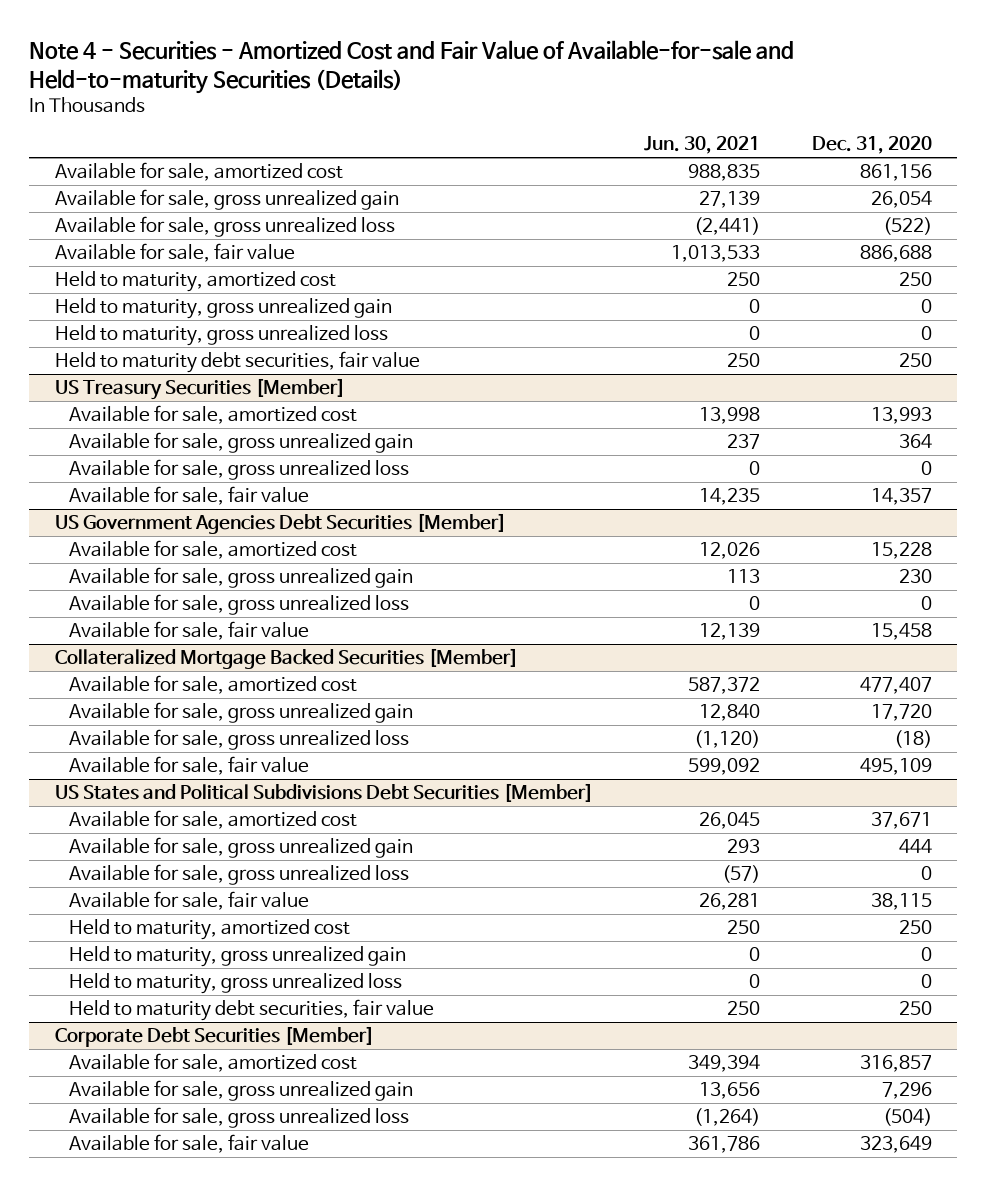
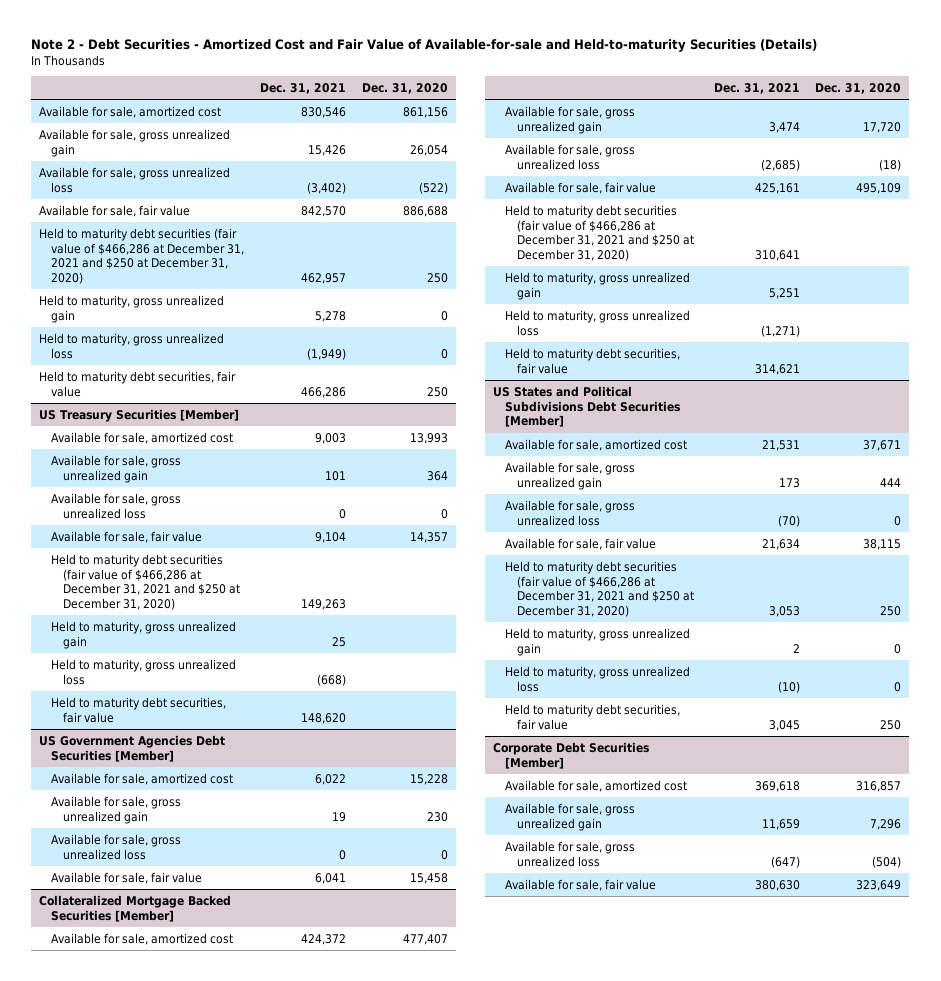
- Note 4 - Securities - Amortized Cost and Fair Value of Available-for-sale and Held-to-maturity Securities (Details)
+ Note 2 - Debt Securities - Amortized Cost and Fair Value of Available-for-sale and Held-to-maturity Securities (Details)
- | Jun. 30, 2021 | Dec. 31, 2020
+ | Dec. 31, 2021 | Dec. 31, 2020
- Held to maturity, amortized cost | 250 | 250
+ Held to maturity debt securities (fair value of $466,286 at December 31, 2021 and $250 at December 31, 2020) | 462,957 | 250
@ US Treasury Securities [Member]
+ Held to maturity debt securities (fair value of $466,286 at December 31, 2021 and $250 at December 31, 2020) | 149,263 |
+ Held to maturity, gross unrealized gain | 25 |
+ Held to maturity, gross unrealized loss | (668) |
+ Held to maturity debt securities, fair value | 148,620 |
@ Collateralized Mortgage Backed Securities [Member]
+ Held to maturity debt securities (fair value of $466,286 at December 31, 2021 and $250 at December 31, 2020) | 310,641 |
+ Held to maturity, gross unrealized gain | 5,251 |
+ Held to maturity, gross unrealized loss | (1,271) |
+ Held to maturity debt securities, fair value | 314,621 |
@ US States and Political Subdivisions Debt Securities [Member]
- Held to maturity, amortized cost | 250 | 250
+ Held to maturity debt securities (fair value of $466,286 at December 31, 2021 and $250 at December 31, 2020) | 3,053 | 250

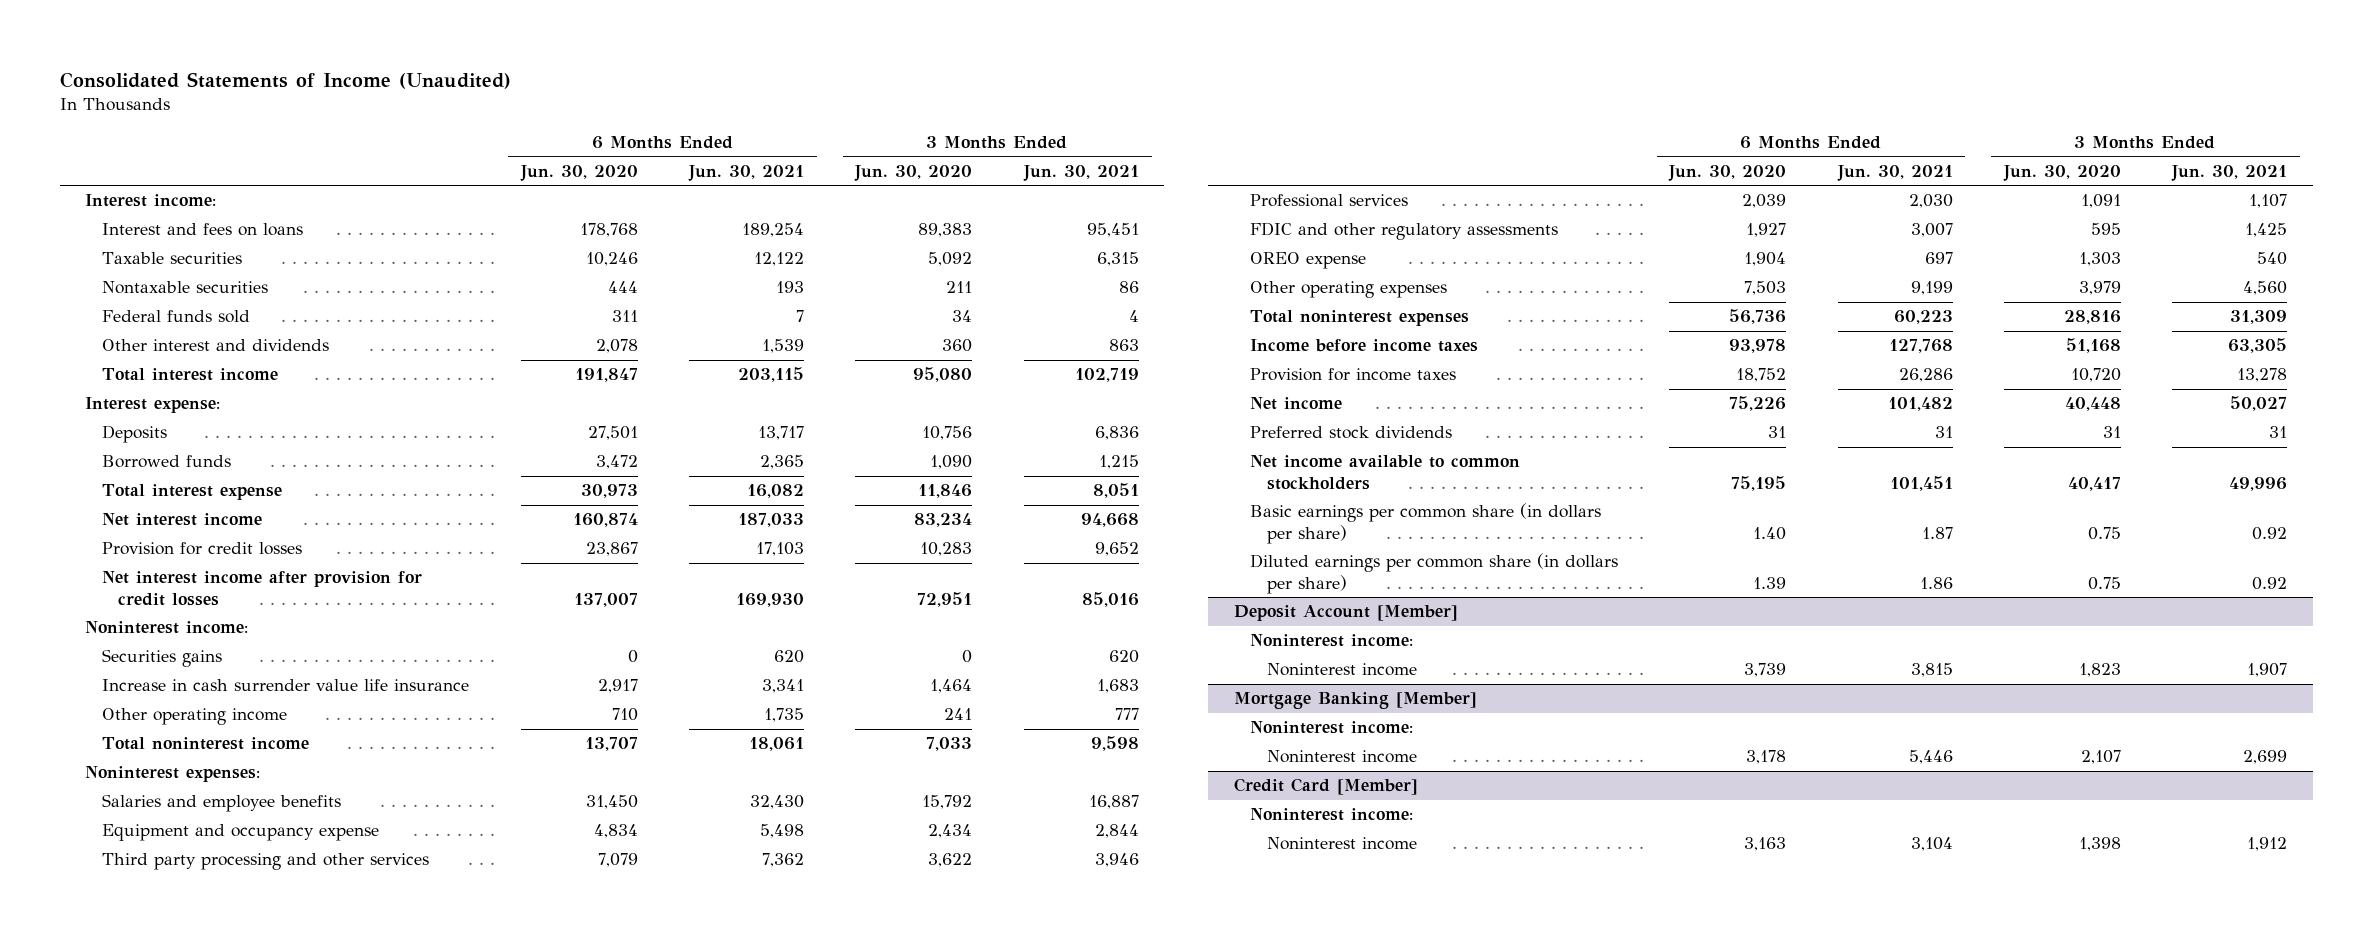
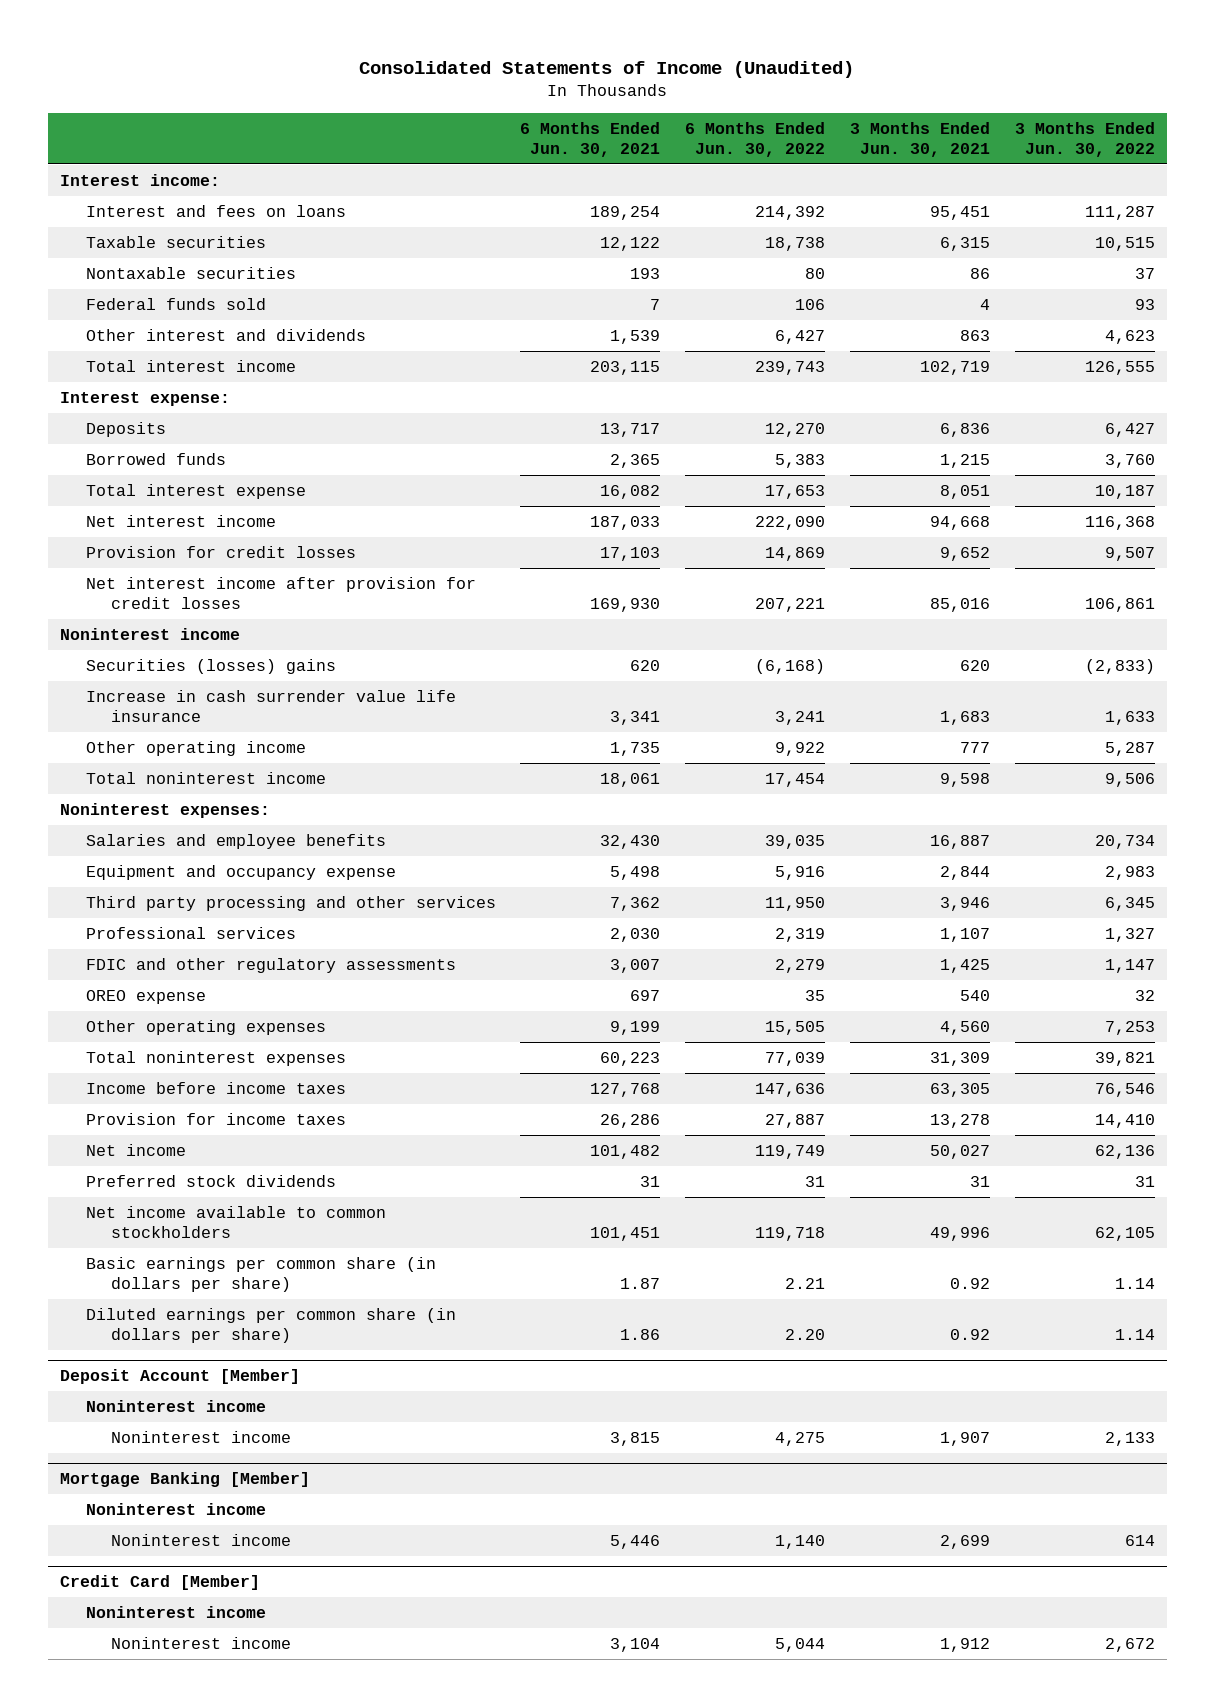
- | 6 Months Ended Jun. 30, 2020 | 6 Months Ended Jun. 30, 2021 | 3 Months Ended Jun. 30, 2020 | 3 Months Ended Jun. 30, 2021
+ | 6 Months Ended Jun. 30, 2021 | 6 Months Ended Jun. 30, 2022 | 3 Months Ended Jun. 30, 2021 | 3 Months Ended Jun. 30, 2022
- Noninterest income:
- Securities gains | 0 | 620 | 0 | 620
+ Noninterest income
+ Securities (losses) gains | 620 | (6,168) | 620 | (2,833)
@ Deposit Account [Member]
- Noninterest income:
+ Noninterest income
@ Mortgage Banking [Member]
- Noninterest income:
+ Noninterest income
@ Credit Card [Member]
- Noninterest income:
+ Noninterest income

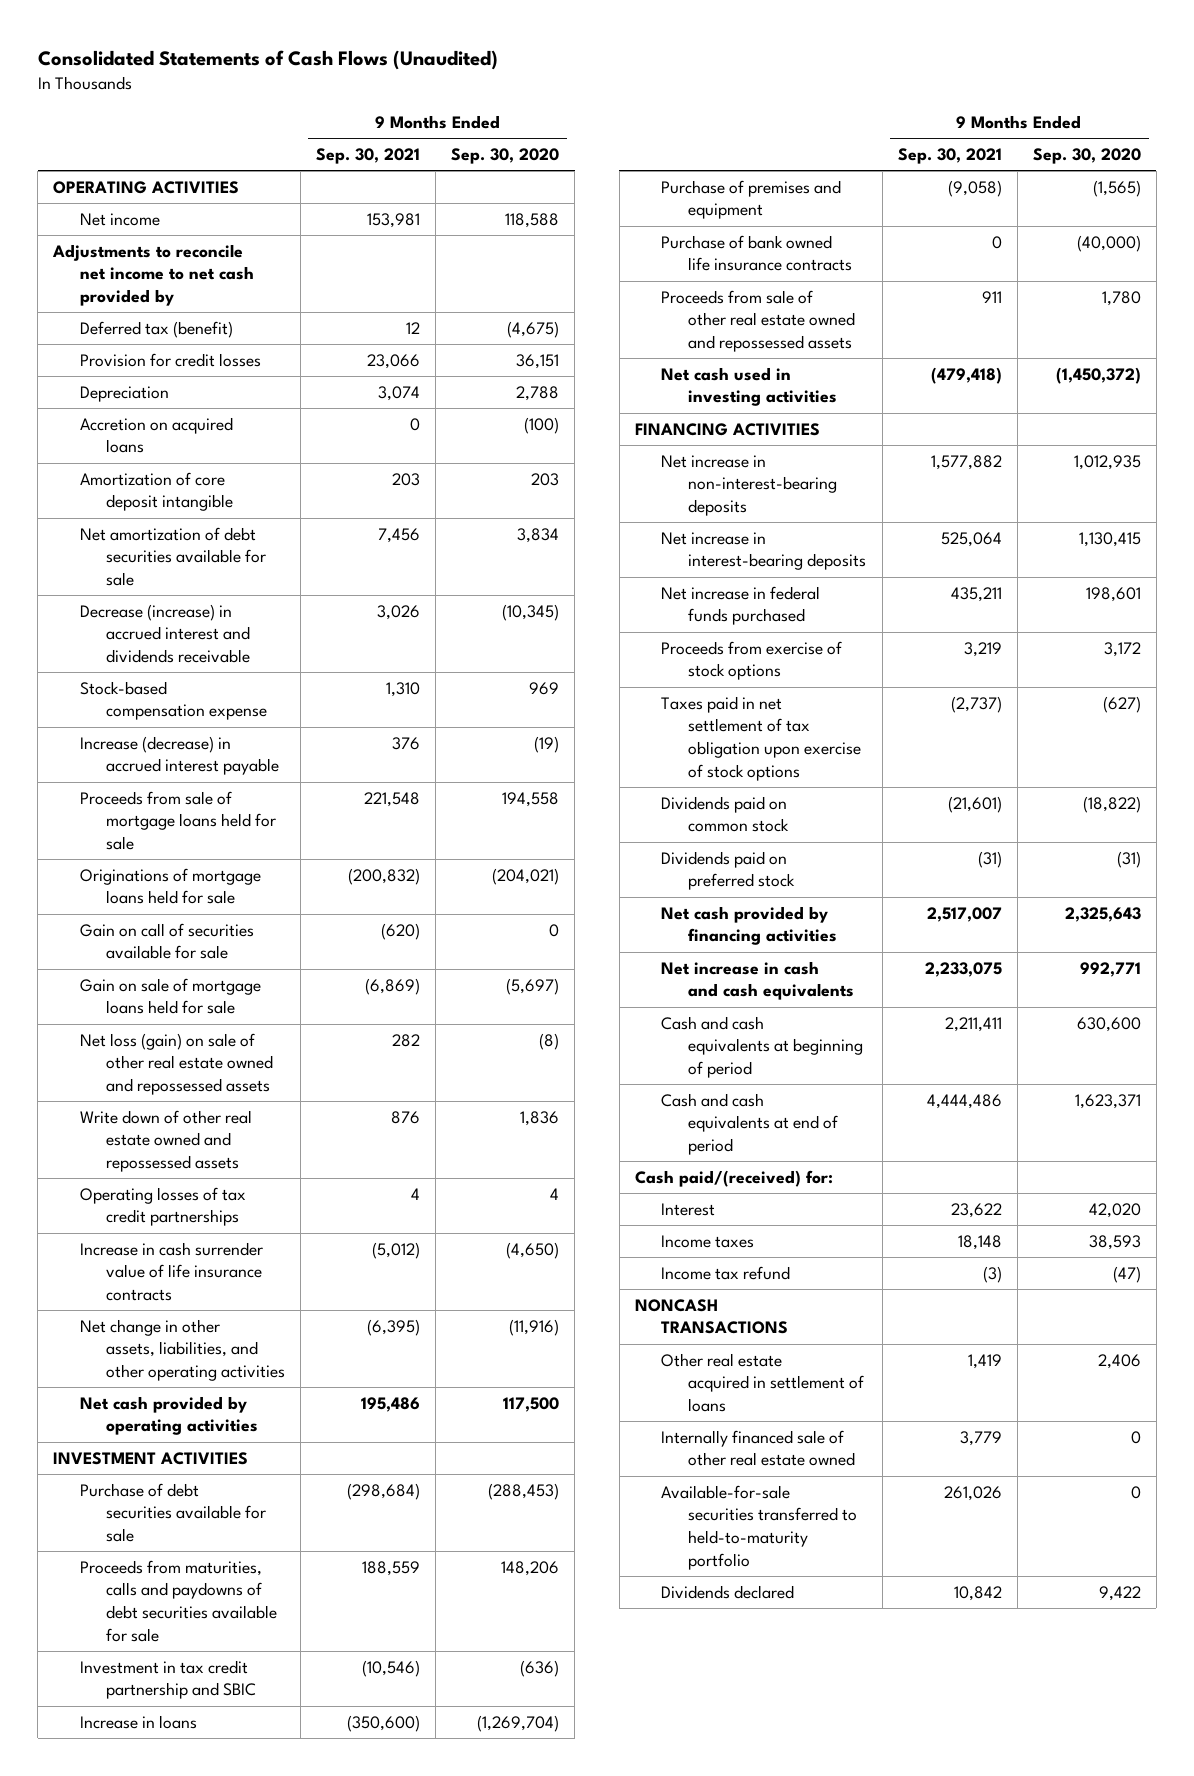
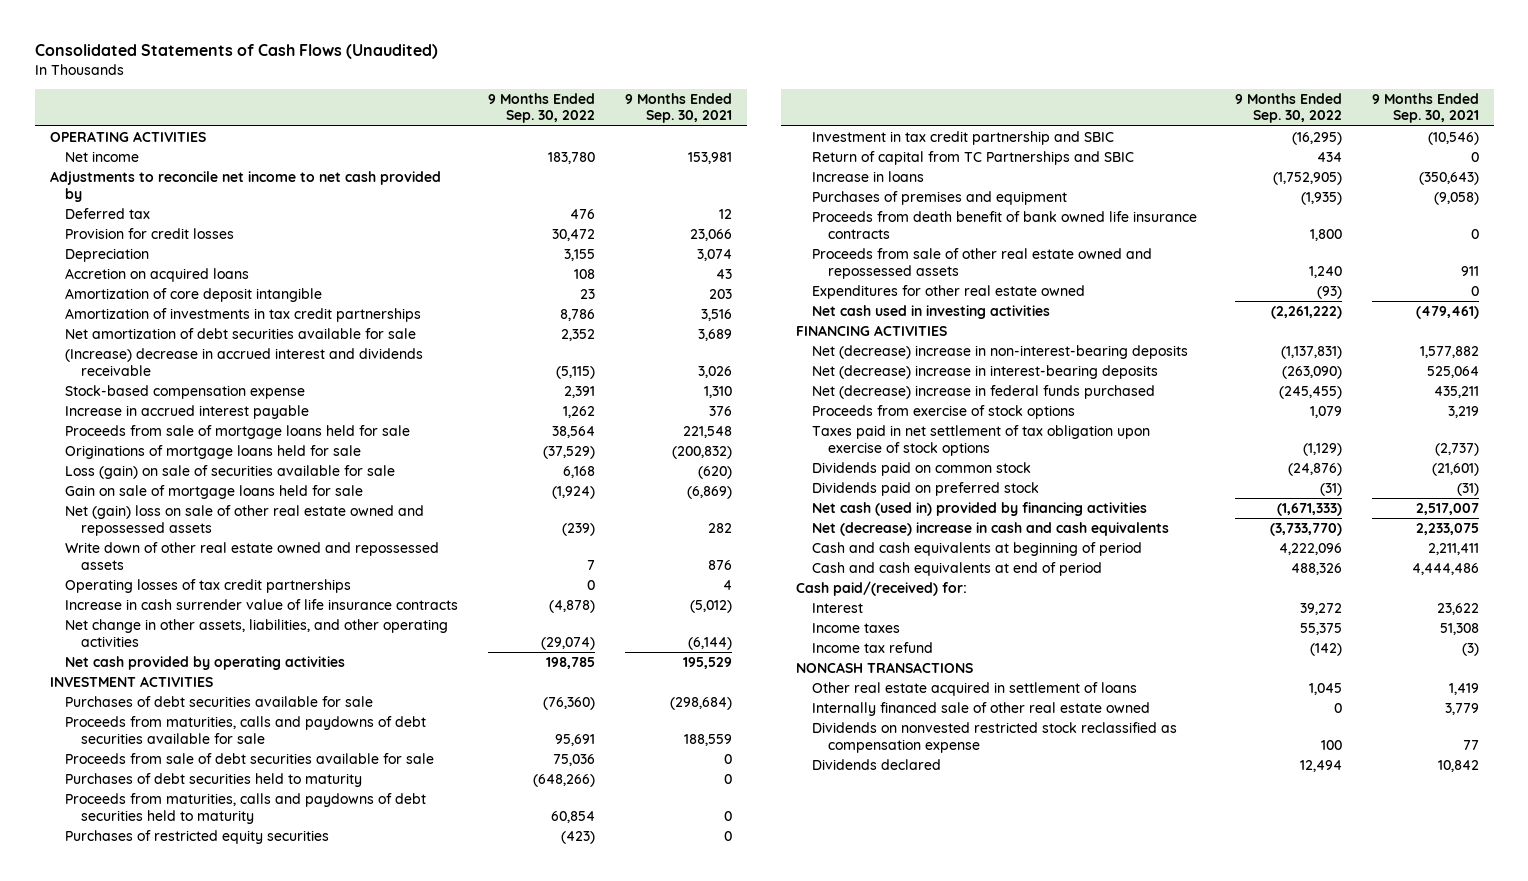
- | 9 Months Ended Sep. 30, 2021 | 9 Months Ended Sep. 30, 2020
+ | 9 Months Ended Sep. 30, 2022 | 9 Months Ended Sep. 30, 2021
- Deferred tax (benefit) | 12 | (4,675)
+ Deferred tax | 476 | 12
- Accretion on acquired loans | 0 | (100)
+ Accretion on acquired loans | 108 | 43
- Net amortization of debt securities available for sale | 7,456 | 3,834
- Decrease (increase) in accrued interest and dividends receivable | 3,026 | (10,345)
+ Amortization of investments in tax credit partnerships | 8,786 | 3,516
+ Net amortization of debt securities available for sale | 2,352 | 3,689
+ (Increase) decrease in accrued interest and dividends receivable | (5,115) | 3,026
- Increase (decrease) in accrued interest payable | 376 | (19)
+ Increase in accrued interest payable | 1,262 | 376
- Gain on call of securities available for sale | (620) | 0
+ Loss (gain) on sale of securities available for sale | 6,168 | (620)
- Net loss (gain) on sale of other real estate owned and repossessed assets | 282 | (8)
+ Net (gain) loss on sale of other real estate owned and repossessed assets | (239) | 282
- Net change in other assets, liabilities, and other operating activities | (6,395) | (11,916)
- Net cash provided by operating activities | 195,486 | 117,500
+ Net change in other assets, liabilities, and other operating activities | (29,074) | (6,144)
+ Net cash provided by operating activities | 198,785 | 195,529
- Purchase of debt securities available for sale | (298,684) | (288,453)
+ Purchases of debt securities available for sale | (76,360) | (298,684)
+ Proceeds from sale of debt securities available for sale | 75,036 | 0
+ Purchases of debt securities held to maturity | (648,266) | 0
+ Proceeds from maturities, calls and paydowns of debt securities held to maturity | 60,854 | 0
+ Purchases of restricted equity securities | (423) | 0
- Increase in loans | (350,600) | (1,269,704)
- Purchase of premises and equipment | (9,058) | (1,565)
- Purchase of bank owned life insurance contracts | 0 | (40,000)
+ Return of capital from TC Partnerships and SBIC | 434 | 0
+ Increase in loans | (1,752,905) | (350,643)
+ Purchases of premises and equipment | (1,935) | (9,058)
+ Proceeds from death benefit of bank owned life insurance contracts | 1,800 | 0
- Net cash used in investing activities | (479,418) | (1,450,372)
+ Expenditures for other real estate owned | (93) | 0
+ Net cash used in investing activities | (2,261,222) | (479,461)
- Net increase in non-interest-bearing deposits | 1,577,882 | 1,012,935
- Net increase in interest-bearing deposits | 525,064 | 1,130,415
- Net increase in federal funds purchased | 435,211 | 198,601
+ Net (decrease) increase in non-interest-bearing deposits | (1,137,831) | 1,577,882
+ Net (decrease) increase in interest-bearing deposits | (263,090) | 525,064
+ Net (decrease) increase in federal funds purchased | (245,455) | 435,211
- Net cash provided by financing activities | 2,517,007 | 2,325,643
- Net increase in cash and cash equivalents | 2,233,075 | 992,771
+ Net cash (used in) provided by financing activities | (1,671,333) | 2,517,007
+ Net (decrease) increase in cash and cash equivalents | (3,733,770) | 2,233,075
- Income taxes | 18,148 | 38,593
+ Income taxes | 55,375 | 51,308
- Available-for-sale securities transferred to held-to-maturity portfolio | 261,026 | 0
+ Dividends on nonvested restricted stock reclassified as compensation expense | 100 | 77

